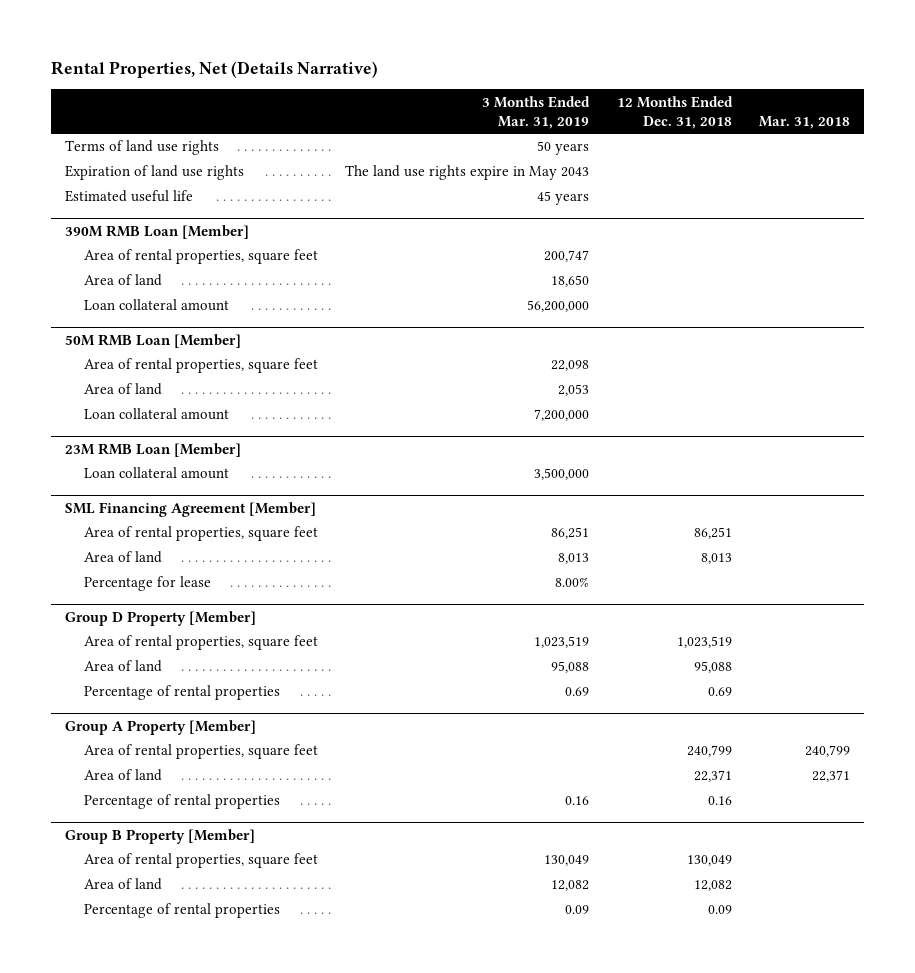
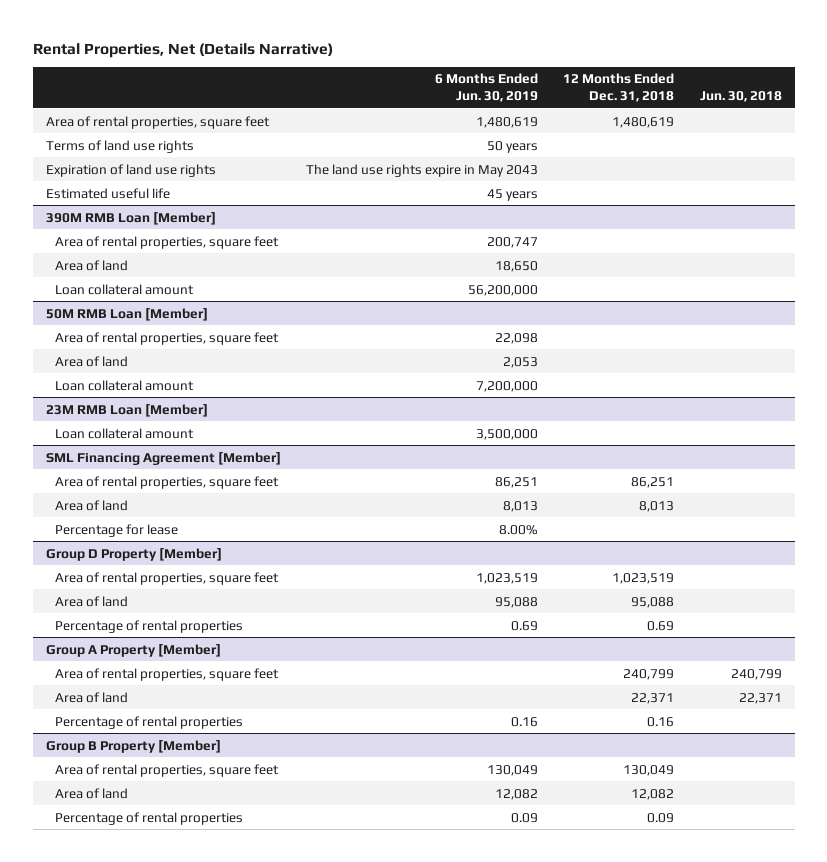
- | 3 Months Ended Mar. 31, 2019 | 12 Months Ended Dec. 31, 2018 | Mar. 31, 2018
+ | 6 Months Ended Jun. 30, 2019 | 12 Months Ended Dec. 31, 2018 | Jun. 30, 2018
+ Area of rental properties, square feet | 1,480,619 | 1,480,619 |

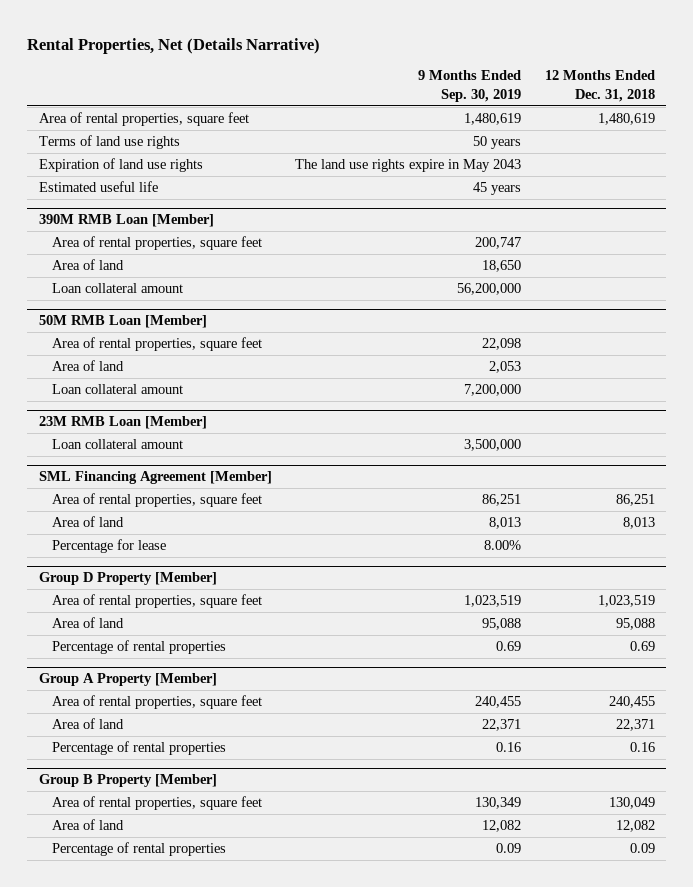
- | 6 Months Ended Jun. 30, 2019 | 12 Months Ended Dec. 31, 2018 | Jun. 30, 2018
+ | 9 Months Ended Sep. 30, 2019 | 12 Months Ended Dec. 31, 2018
@ Group A Property [Member]
- Area of rental properties, square feet | | 240,799 | 240,799
+ Area of rental properties, square feet | 240,455 | 240,455

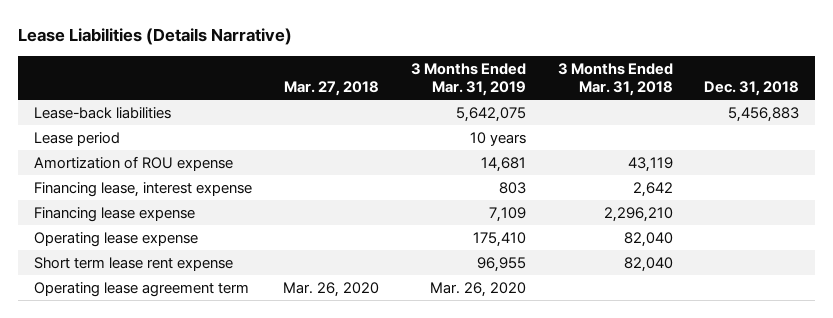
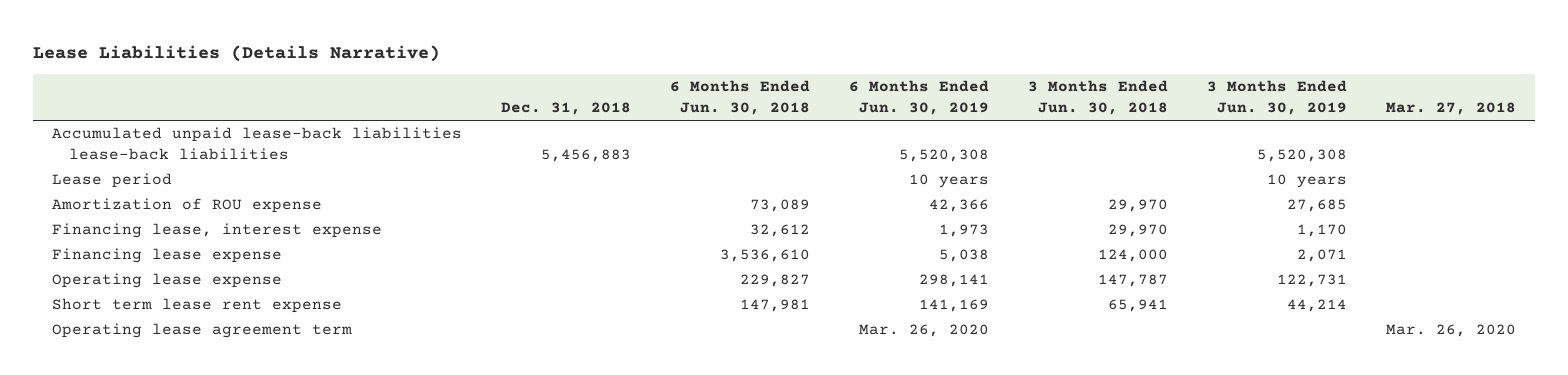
- | Mar. 27, 2018 | 3 Months Ended Mar. 31, 2019 | 3 Months Ended Mar. 31, 2018 | Dec. 31, 2018
+ | Dec. 31, 2018 | 6 Months Ended Jun. 30, 2018 | 6 Months Ended Jun. 30, 2019 | 3 Months Ended Jun. 30, 2018 | 3 Months Ended Jun. 30, 2019 | Mar. 27, 2018
- Lease-back liabilities | | 5,642,075 | | 5,456,883
+ Accumulated unpaid lease-back liabilities lease-back liabilities | 5,456,883 | | 5,520,308 | | 5,520,308 |

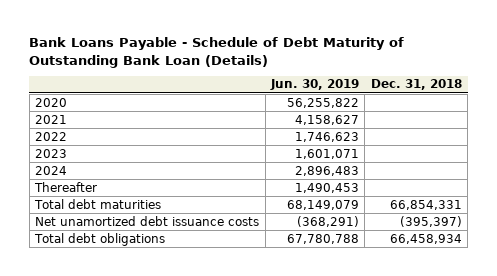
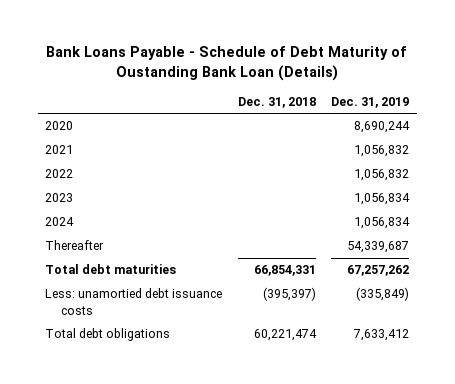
- Bank Loans Payable - Schedule of Debt Maturity of Outstanding Bank Loan (Details)
+ Bank Loans Payable - Schedule of Debt Maturity of Oustanding Bank Loan (Details)
- | Jun. 30, 2019 | Dec. 31, 2018
+ | Dec. 31, 2018 | Dec. 31, 2019
- Net unamortized debt issuance costs | (368,291) | (395,397)
- Total debt obligations | 67,780,788 | 66,458,934
+ Less: unamortied debt issuance costs | (395,397) | (335,849)
+ Total debt obligations | 60,221,474 | 7,633,412

